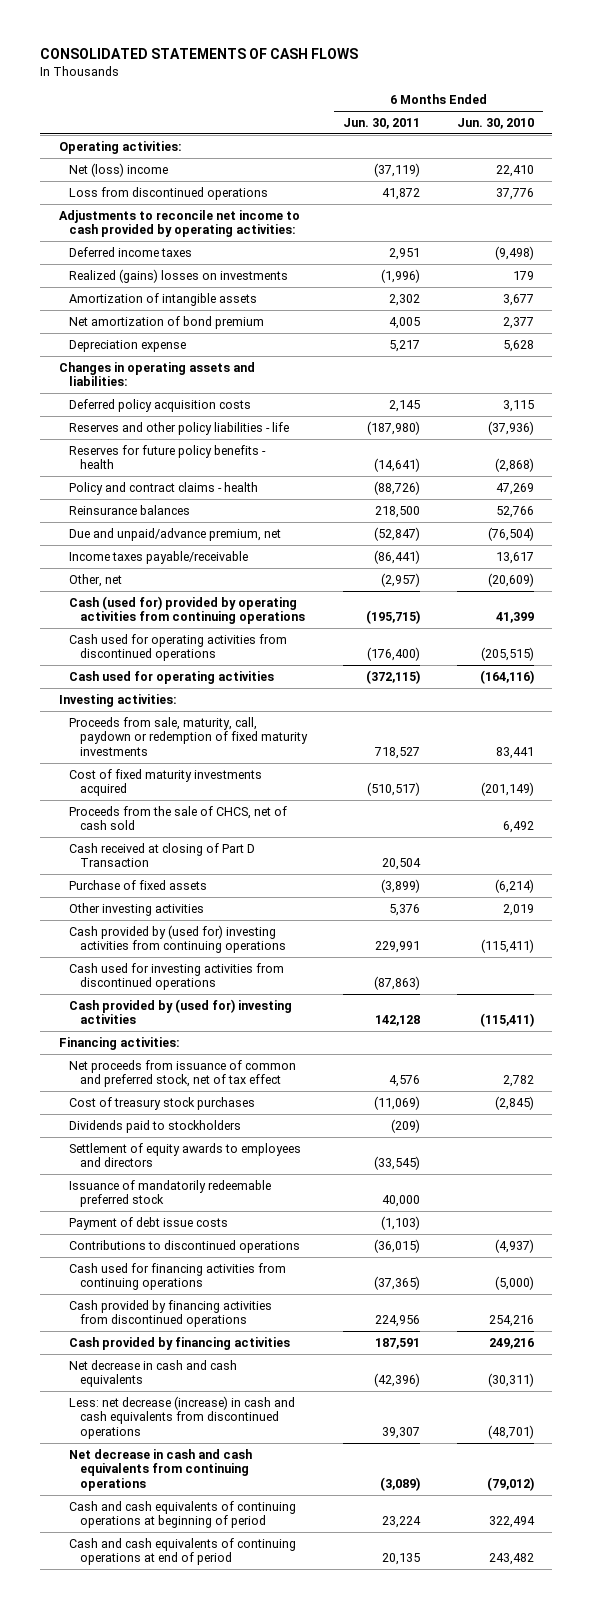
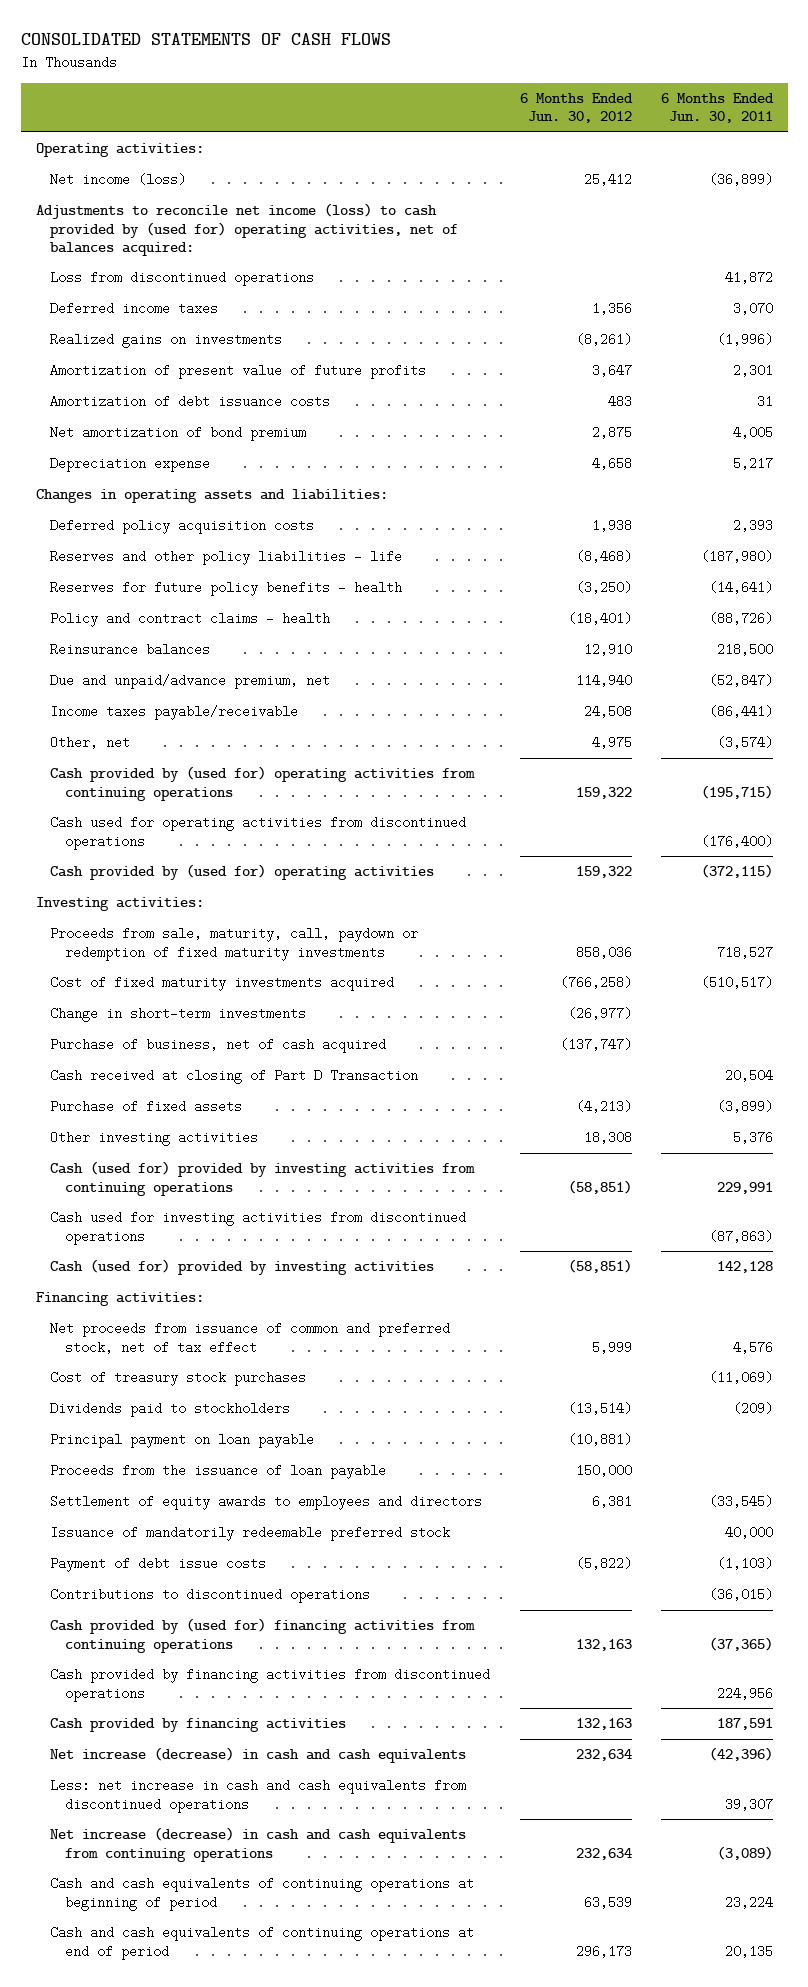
- | 6 Months Ended Jun. 30, 2011 | 6 Months Ended Jun. 30, 2010
+ | 6 Months Ended Jun. 30, 2012 | 6 Months Ended Jun. 30, 2011
- Net (loss) income | (37,119) | 22,410
+ Net income (loss) | 25,412 | (36,899)
+ Adjustments to reconcile net income (loss) to cash provided by (used for) operating activities, net of balances acquired:
- Adjustments to reconcile net income to cash provided by operating activities:
- Deferred income taxes | 2,951 | (9,498)
- Realized (gains) losses on investments | (1,996) | 179
- Amortization of intangible assets | 2,302 | 3,677
+ Deferred income taxes | 1,356 | 3,070
+ Realized gains on investments | (8,261) | (1,996)
+ Amortization of present value of future profits | 3,647 | 2,301
+ Amortization of debt issuance costs | 483 | 31
- Deferred policy acquisition costs | 2,145 | 3,115
+ Deferred policy acquisition costs | 1,938 | 2,393
- Other, net | (2,957) | (20,609)
- Cash (used for) provided by operating activities from continuing operations | (195,715) | 41,399
+ Other, net | 4,975 | (3,574)
+ Cash provided by (used for) operating activities from continuing operations | 159,322 | (195,715)
- Cash used for operating activities | (372,115) | (164,116)
+ Cash provided by (used for) operating activities | 159,322 | (372,115)
- Proceeds from the sale of CHCS, net of cash sold | | 6,492
+ Change in short-term investments | (26,977) |
+ Purchase of business, net of cash acquired | (137,747) |
- Cash provided by (used for) investing activities from continuing operations | 229,991 | (115,411)
+ Cash (used for) provided by investing activities from continuing operations | (58,851) | 229,991
- Cash provided by (used for) investing activities | 142,128 | (115,411)
+ Cash (used for) provided by investing activities | (58,851) | 142,128
+ Principal payment on loan payable | (10,881) |
+ Proceeds from the issuance of loan payable | 150,000 |
- Cash used for financing activities from continuing operations | (37,365) | (5,000)
+ Cash provided by (used for) financing activities from continuing operations | 132,163 | (37,365)
- Net decrease in cash and cash equivalents | (42,396) | (30,311)
- Less: net decrease (increase) in cash and cash equivalents from discontinued operations | 39,307 | (48,701)
- Net decrease in cash and cash equivalents from continuing operations | (3,089) | (79,012)
+ Net increase (decrease) in cash and cash equivalents | 232,634 | (42,396)
+ Less: net increase in cash and cash equivalents from discontinued operations | | 39,307
+ Net increase (decrease) in cash and cash equivalents from continuing operations | 232,634 | (3,089)

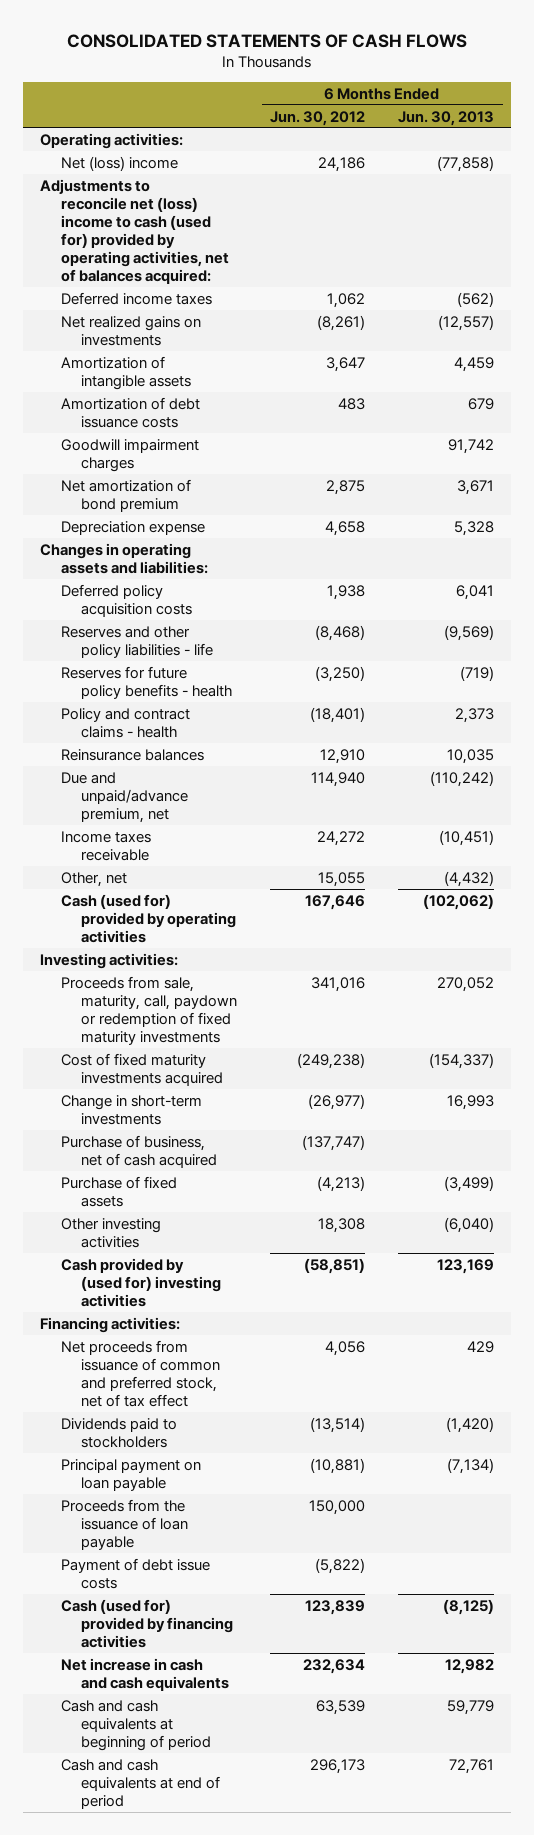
- | 6 Months Ended Jun. 30, 2012 | 6 Months Ended Jun. 30, 2011
+ | 6 Months Ended Jun. 30, 2012 | 6 Months Ended Jun. 30, 2013
- Net income (loss) | 25,412 | (36,899)
- Adjustments to reconcile net income (loss) to cash provided by (used for) operating activities, net of balances acquired:
- Loss from discontinued operations | | 41,872
- Deferred income taxes | 1,356 | 3,070
- Realized gains on investments | (8,261) | (1,996)
- Amortization of present value of future profits | 3,647 | 2,301
+ Net (loss) income | 24,186 | (77,858)
+ Adjustments to reconcile net (loss) income to cash (used for) provided by operating activities, net of balances acquired:
+ Deferred income taxes | 1,062 | (562)
+ Net realized gains on investments | (8,261) | (12,557)
+ Amortization of intangible assets | 3,647 | 4,459
+ Goodwill impairment charges | | 91,742
- Income taxes payable/receivable | 24,508 | (86,441)
- Other, net | 4,975 | (3,574)
- Cash provided by (used for) operating activities from continuing operations | 159,322 | (195,715)
- Cash used for operating activities from discontinued operations | | (176,400)
- Cash provided by (used for) operating activities | 159,322 | (372,115)
+ Income taxes receivable | 24,272 | (10,451)
+ Other, net | 15,055 | (4,432)
+ Cash (used for) provided by operating activities | 167,646 | (102,062)
- Proceeds from sale, maturity, call, paydown or redemption of fixed maturity investments | 858,036 | 718,527
- Cost of fixed maturity investments acquired | (766,258) | (510,517)
+ Proceeds from sale, maturity, call, paydown or redemption of fixed maturity investments | 341,016 | 270,052
+ Cost of fixed maturity investments acquired | (249,238) | (154,337)
- Cash received at closing of Part D Transaction | | 20,504
- Cash (used for) provided by investing activities from continuing operations | (58,851) | 229,991
- Cash used for investing activities from discontinued operations | | (87,863)
- Cash (used for) provided by investing activities | (58,851) | 142,128
+ Cash provided by (used for) investing activities | (58,851) | 123,169
- Net proceeds from issuance of common and preferred stock, net of tax effect | 5,999 | 4,576
- Cost of treasury stock purchases | | (11,069)
+ Net proceeds from issuance of common and preferred stock, net of tax effect | 4,056 | 429
- Settlement of equity awards to employees and directors | 6,381 | (33,545)
- Issuance of mandatorily redeemable preferred stock | | 40,000
- Contributions to discontinued operations | | (36,015)
- Cash provided by (used for) financing activities from continuing operations | 132,163 | (37,365)
- Cash provided by financing activities from discontinued operations | | 224,956
- Cash provided by financing activities | 132,163 | 187,591
- Net increase (decrease) in cash and cash equivalents | 232,634 | (42,396)
- Less: net increase in cash and cash equivalents from discontinued operations | | 39,307
- Net increase (decrease) in cash and cash equivalents from continuing operations | 232,634 | (3,089)
- Cash and cash equivalents of continuing operations at beginning of period | 63,539 | 23,224
- Cash and cash equivalents of continuing operations at end of period | 296,173 | 20,135
+ Cash (used for) provided by financing activities | 123,839 | (8,125)
+ Net increase in cash and cash equivalents | 232,634 | 12,982
+ Cash and cash equivalents at beginning of period | 63,539 | 59,779
+ Cash and cash equivalents at end of period | 296,173 | 72,761

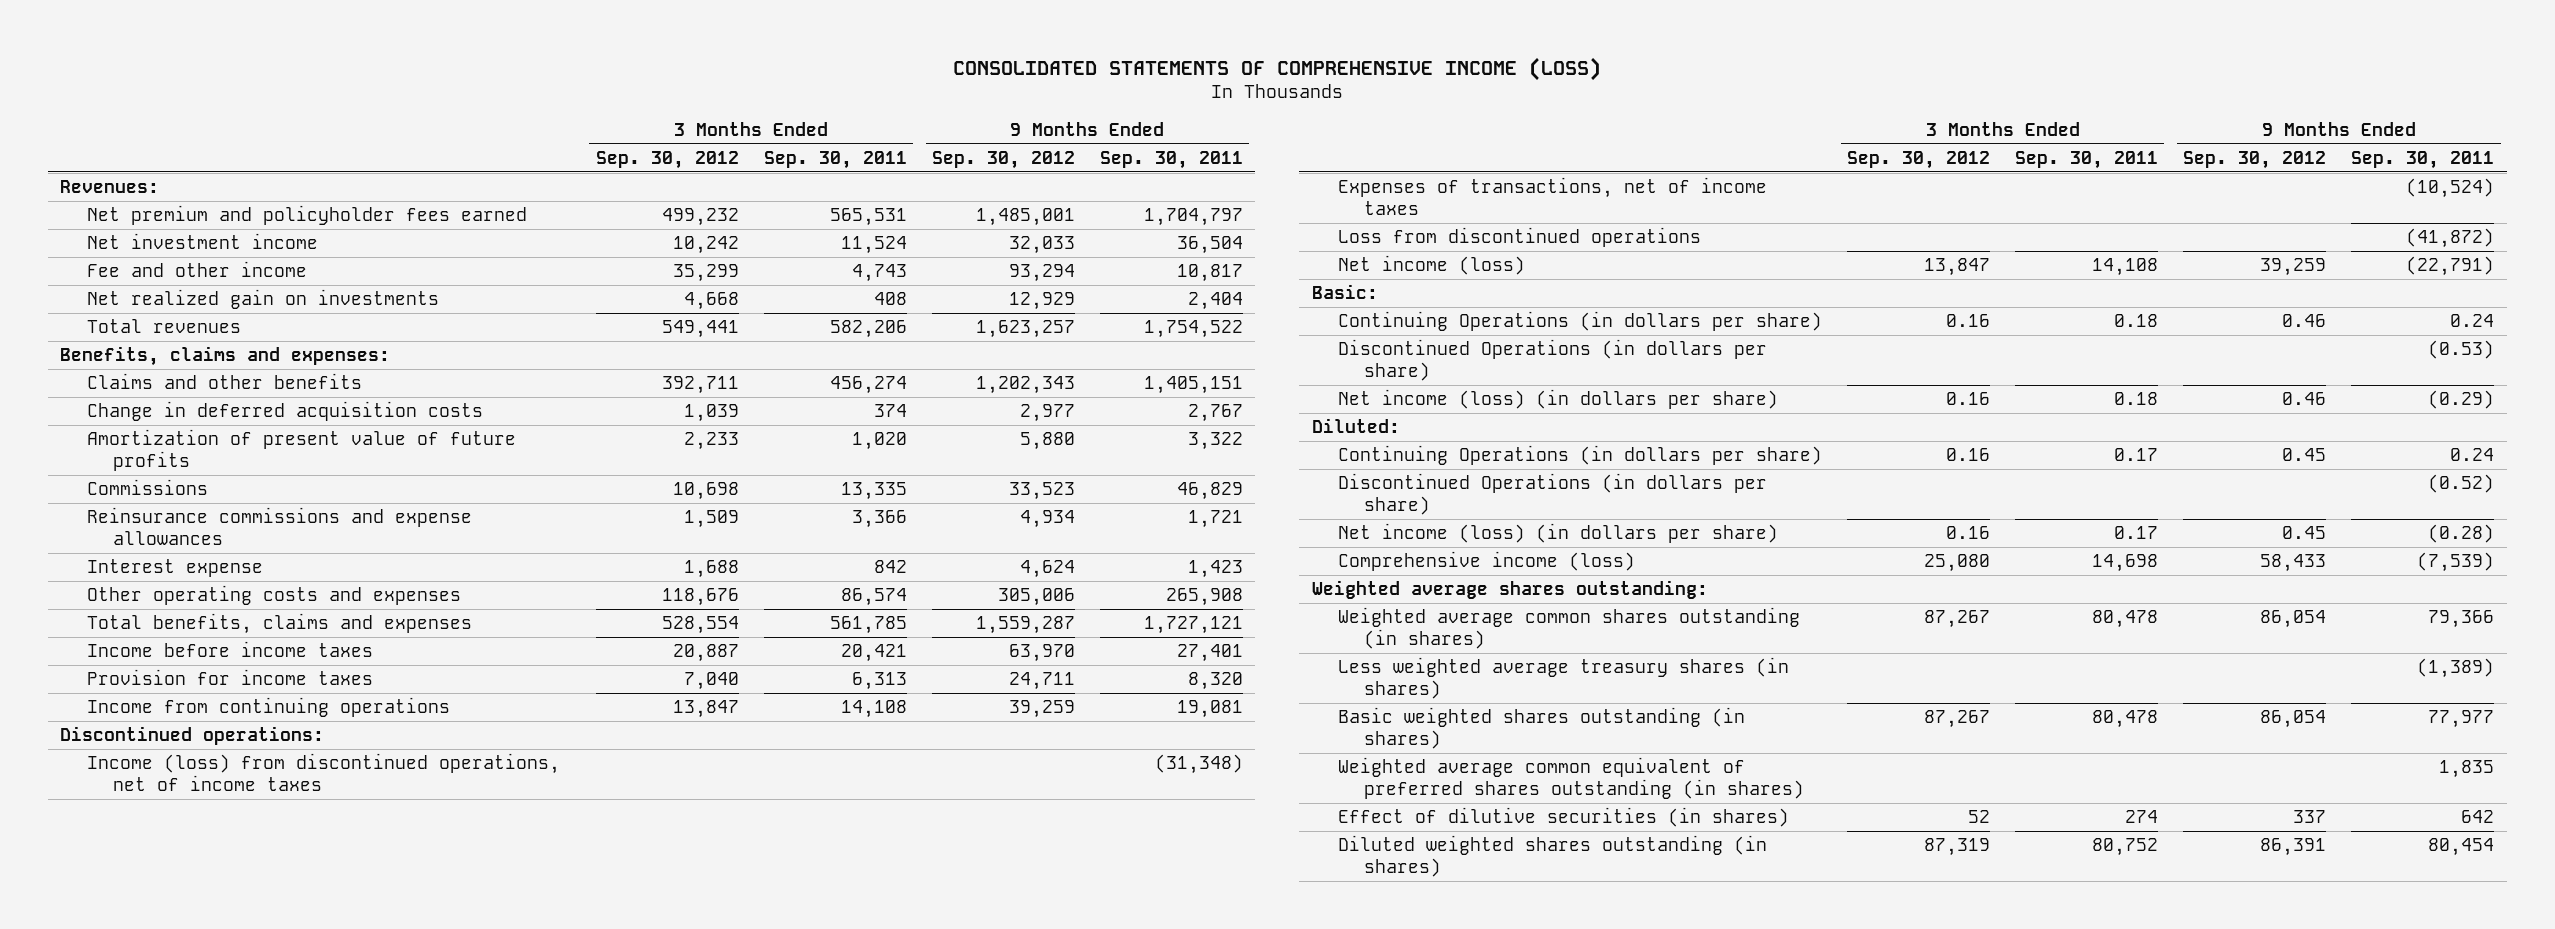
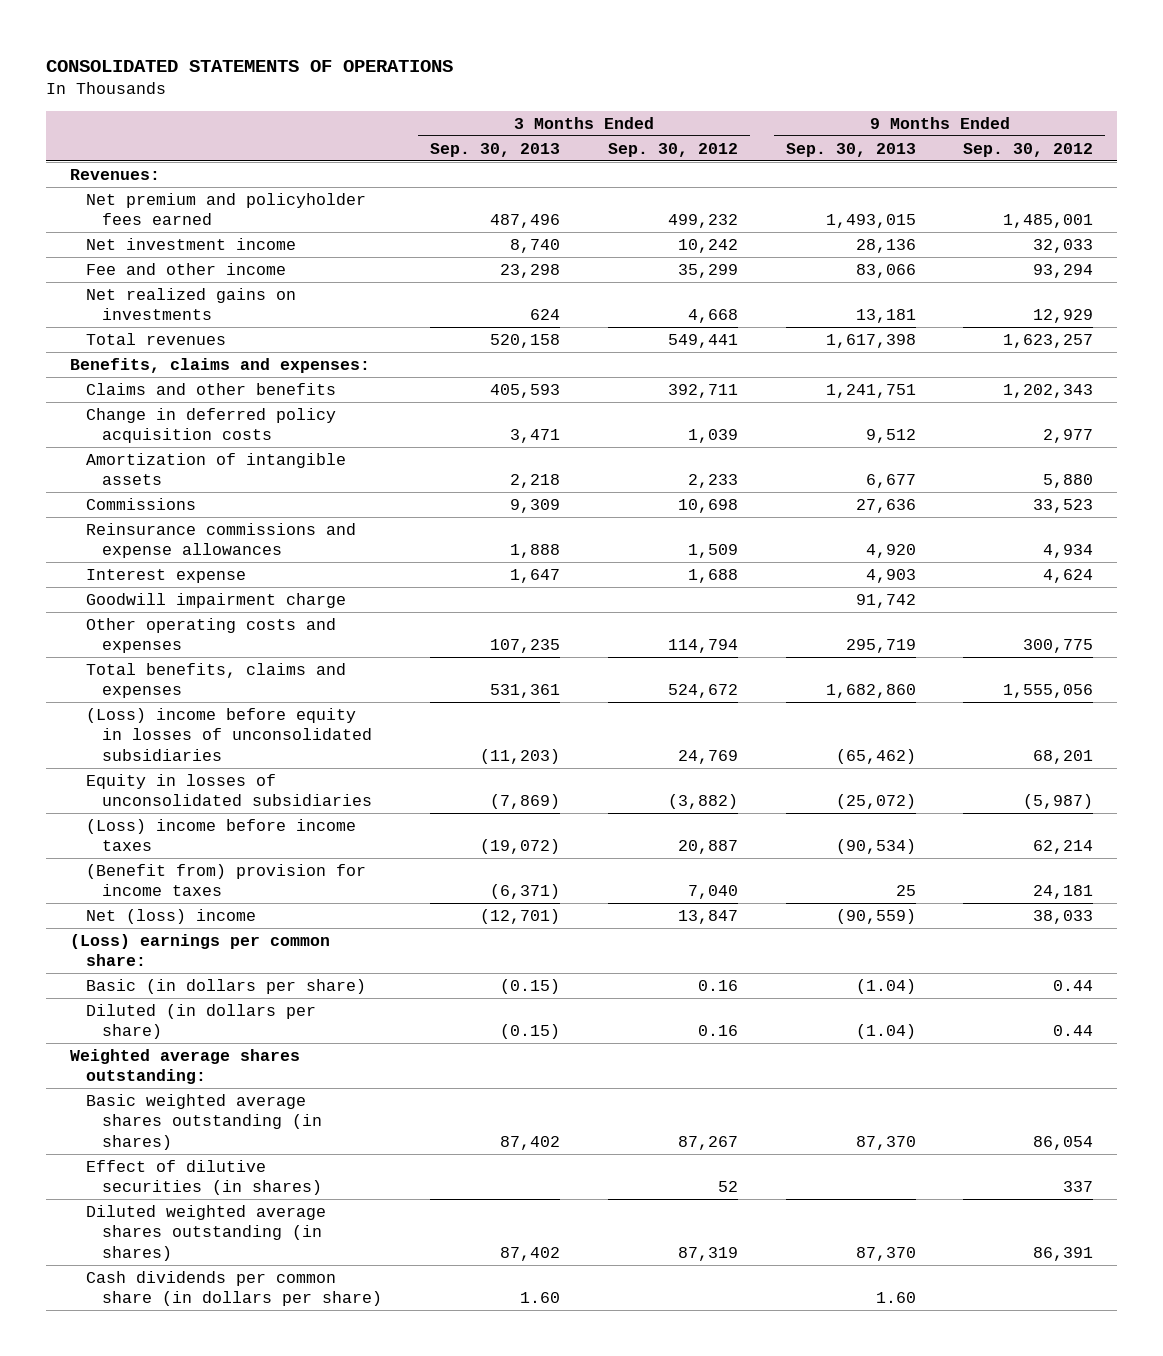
- CONSOLIDATED STATEMENTS OF COMPREHENSIVE INCOME (LOSS)
+ CONSOLIDATED STATEMENTS OF OPERATIONS
- | 3 Months Ended Sep. 30, 2012 | 3 Months Ended Sep. 30, 2011 | 9 Months Ended Sep. 30, 2012 | 9 Months Ended Sep. 30, 2011
+ | 3 Months Ended Sep. 30, 2013 | 3 Months Ended Sep. 30, 2012 | 9 Months Ended Sep. 30, 2013 | 9 Months Ended Sep. 30, 2012
- Net realized gain on investments | 4,668 | 408 | 12,929 | 2,404
+ Net realized gains on investments | 624 | 4,668 | 13,181 | 12,929
- Change in deferred acquisition costs | 1,039 | 374 | 2,977 | 2,767
- Amortization of present value of future profits | 2,233 | 1,020 | 5,880 | 3,322
+ Change in deferred policy acquisition costs | 3,471 | 1,039 | 9,512 | 2,977
+ Amortization of intangible assets | 2,218 | 2,233 | 6,677 | 5,880
- Other operating costs and expenses | 118,676 | 86,574 | 305,006 | 265,908
- Total benefits, claims and expenses | 528,554 | 561,785 | 1,559,287 | 1,727,121
- Income before income taxes | 20,887 | 20,421 | 63,970 | 27,401
- Provision for income taxes | 7,040 | 6,313 | 24,711 | 8,320
- Income from continuing operations | 13,847 | 14,108 | 39,259 | 19,081
- Discontinued operations:
- Income (loss) from discontinued operations, net of income taxes | | | | (31,348)
- Expenses of transactions, net of income taxes | | | | (10,524)
- Loss from discontinued operations | | | | (41,872)
- Net income (loss) | 13,847 | 14,108 | 39,259 | (22,791)
- Basic:
- Continuing Operations (in dollars per share) | 0.16 | 0.18 | 0.46 | 0.24
- Discontinued Operations (in dollars per share) | | | | (0.53)
- Net income (loss) (in dollars per share) | 0.16 | 0.18 | 0.46 | (0.29)
- Diluted:
- Continuing Operations (in dollars per share) | 0.16 | 0.17 | 0.45 | 0.24
- Discontinued Operations (in dollars per share) | | | | (0.52)
- Net income (loss) (in dollars per share) | 0.16 | 0.17 | 0.45 | (0.28)
- Comprehensive income (loss) | 25,080 | 14,698 | 58,433 | (7,539)
+ Goodwill impairment charge | | | 91,742 |
+ Other operating costs and expenses | 107,235 | 114,794 | 295,719 | 300,775
+ Total benefits, claims and expenses | 531,361 | 524,672 | 1,682,860 | 1,555,056
+ (Loss) income before equity in losses of unconsolidated subsidiaries | (11,203) | 24,769 | (65,462) | 68,201
+ Equity in losses of unconsolidated subsidiaries | (7,869) | (3,882) | (25,072) | (5,987)
+ (Loss) income before income taxes | (19,072) | 20,887 | (90,534) | 62,214
+ (Benefit from) provision for income taxes | (6,371) | 7,040 | 25 | 24,181
+ Net (loss) income | (12,701) | 13,847 | (90,559) | 38,033
+ (Loss) earnings per common share:
+ Basic (in dollars per share) | (0.15) | 0.16 | (1.04) | 0.44
+ Diluted (in dollars per share) | (0.15) | 0.16 | (1.04) | 0.44
- Weighted average common shares outstanding (in shares) | 87,267 | 80,478 | 86,054 | 79,366
- Less weighted average treasury shares (in shares) | | | | (1,389)
- Basic weighted shares outstanding (in shares) | 87,267 | 80,478 | 86,054 | 77,977
- Weighted average common equivalent of preferred shares outstanding (in shares) | | | | 1,835
+ Basic weighted average shares outstanding (in shares) | 87,402 | 87,267 | 87,370 | 86,054
- Diluted weighted shares outstanding (in shares) | 87,319 | 80,752 | 86,391 | 80,454
+ Diluted weighted average shares outstanding (in shares) | 87,402 | 87,319 | 87,370 | 86,391
+ Cash dividends per common share (in dollars per share) | 1.60 | | 1.60 |

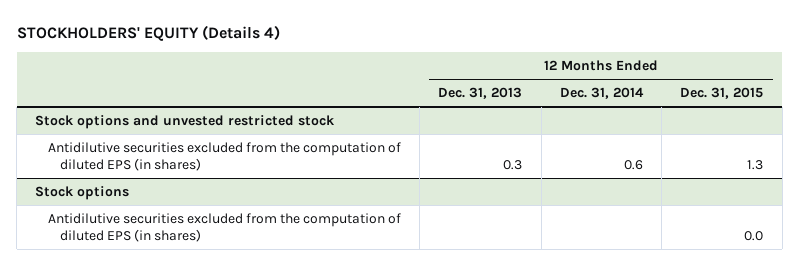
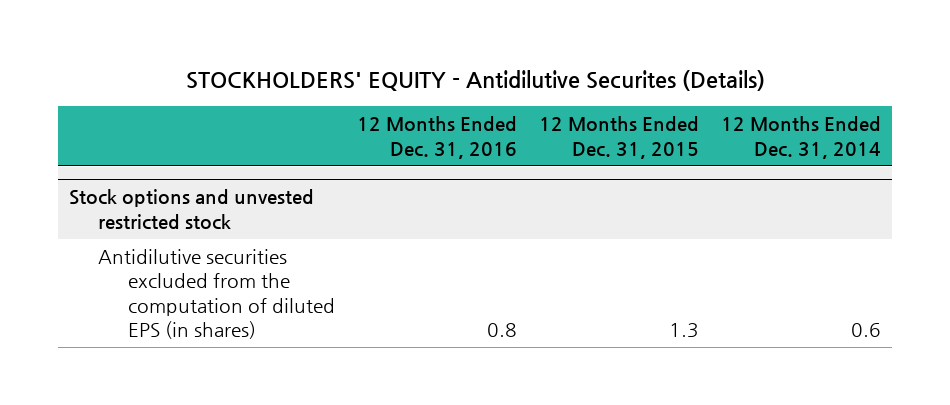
- STOCKHOLDERS' EQUITY (Details 4)
+ STOCKHOLDERS' EQUITY - Antidilutive Securites (Details)
- | 12 Months Ended Dec. 31, 2013 | 12 Months Ended Dec. 31, 2014 | 12 Months Ended Dec. 31, 2015
+ | 12 Months Ended Dec. 31, 2016 | 12 Months Ended Dec. 31, 2015 | 12 Months Ended Dec. 31, 2014
- Stock options
- Antidilutive securities excluded from the computation of diluted EPS (in shares) | | | 0.0

